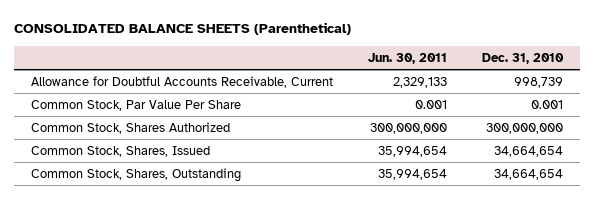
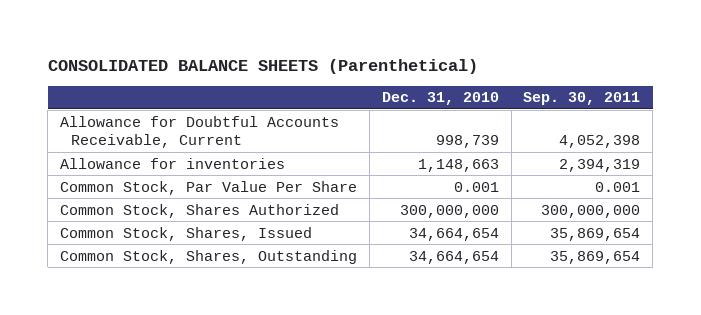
- | Jun. 30, 2011 | Dec. 31, 2010
+ | Dec. 31, 2010 | Sep. 30, 2011
+ Allowance for inventories | 1,148,663 | 2,394,319

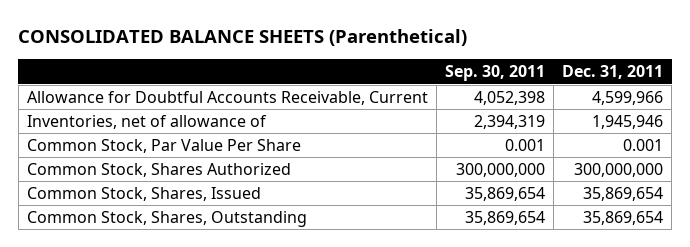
- | Dec. 31, 2010 | Sep. 30, 2011
+ | Sep. 30, 2011 | Dec. 31, 2011
- Allowance for inventories | 1,148,663 | 2,394,319
+ Inventories, net of allowance of | 2,394,319 | 1,945,946

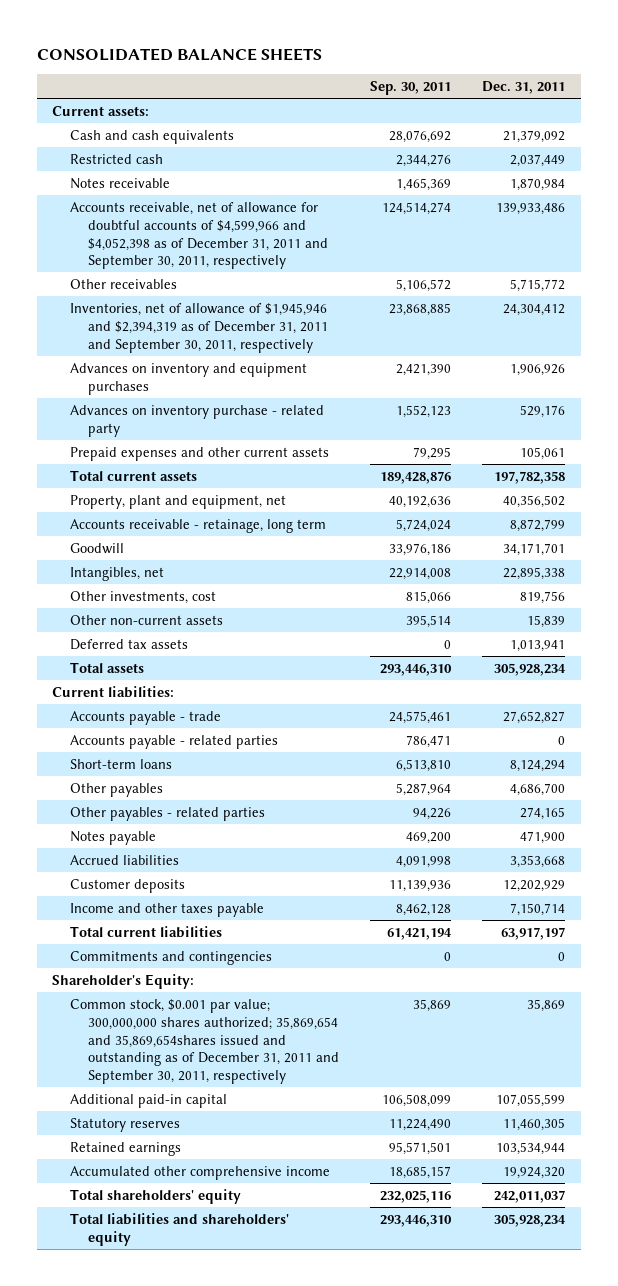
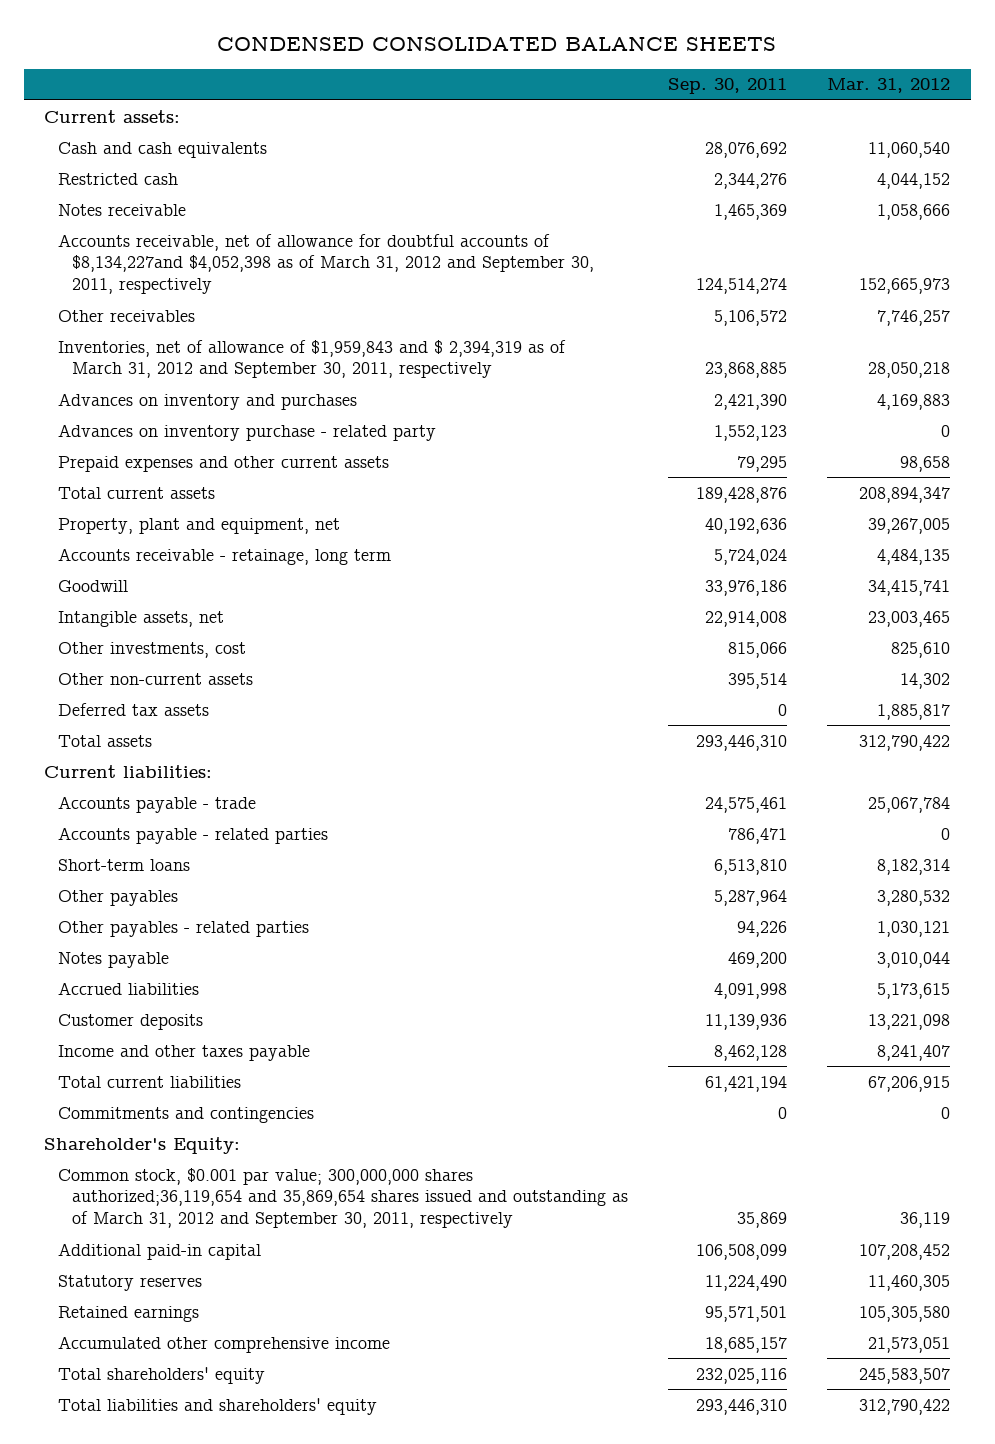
- CONSOLIDATED BALANCE SHEETS
+ CONDENSED CONSOLIDATED BALANCE SHEETS
- | Sep. 30, 2011 | Dec. 31, 2011
+ | Sep. 30, 2011 | Mar. 31, 2012
- Accounts receivable, net of allowance for doubtful accounts of $4,599,966 and $4,052,398 as of December 31, 2011 and September 30, 2011, respectively | 124,514,274 | 139,933,486
+ Accounts receivable, net of allowance for doubtful accounts of $8,134,227and $4,052,398 as of March 31, 2012 and September 30, 2011, respectively | 124,514,274 | 152,665,973
- Inventories, net of allowance of $1,945,946 and $2,394,319 as of December 31, 2011 and September 30, 2011, respectively | 23,868,885 | 24,304,412
- Advances on inventory and equipment purchases | 2,421,390 | 1,906,926
+ Inventories, net of allowance of $1,959,843 and $ 2,394,319 as of March 31, 2012 and September 30, 2011, respectively | 23,868,885 | 28,050,218
+ Advances on inventory and purchases | 2,421,390 | 4,169,883
- Intangibles, net | 22,914,008 | 22,895,338
+ Intangible assets, net | 22,914,008 | 23,003,465
- Common stock, $0.001 par value; 300,000,000 shares authorized; 35,869,654 and 35,869,654shares issued and outstanding as of December 31, 2011 and September 30, 2011, respectively | 35,869 | 35,869
+ Common stock, $0.001 par value; 300,000,000 shares authorized;36,119,654 and 35,869,654 shares issued and outstanding as of March 31, 2012 and September 30, 2011, respectively | 35,869 | 36,119

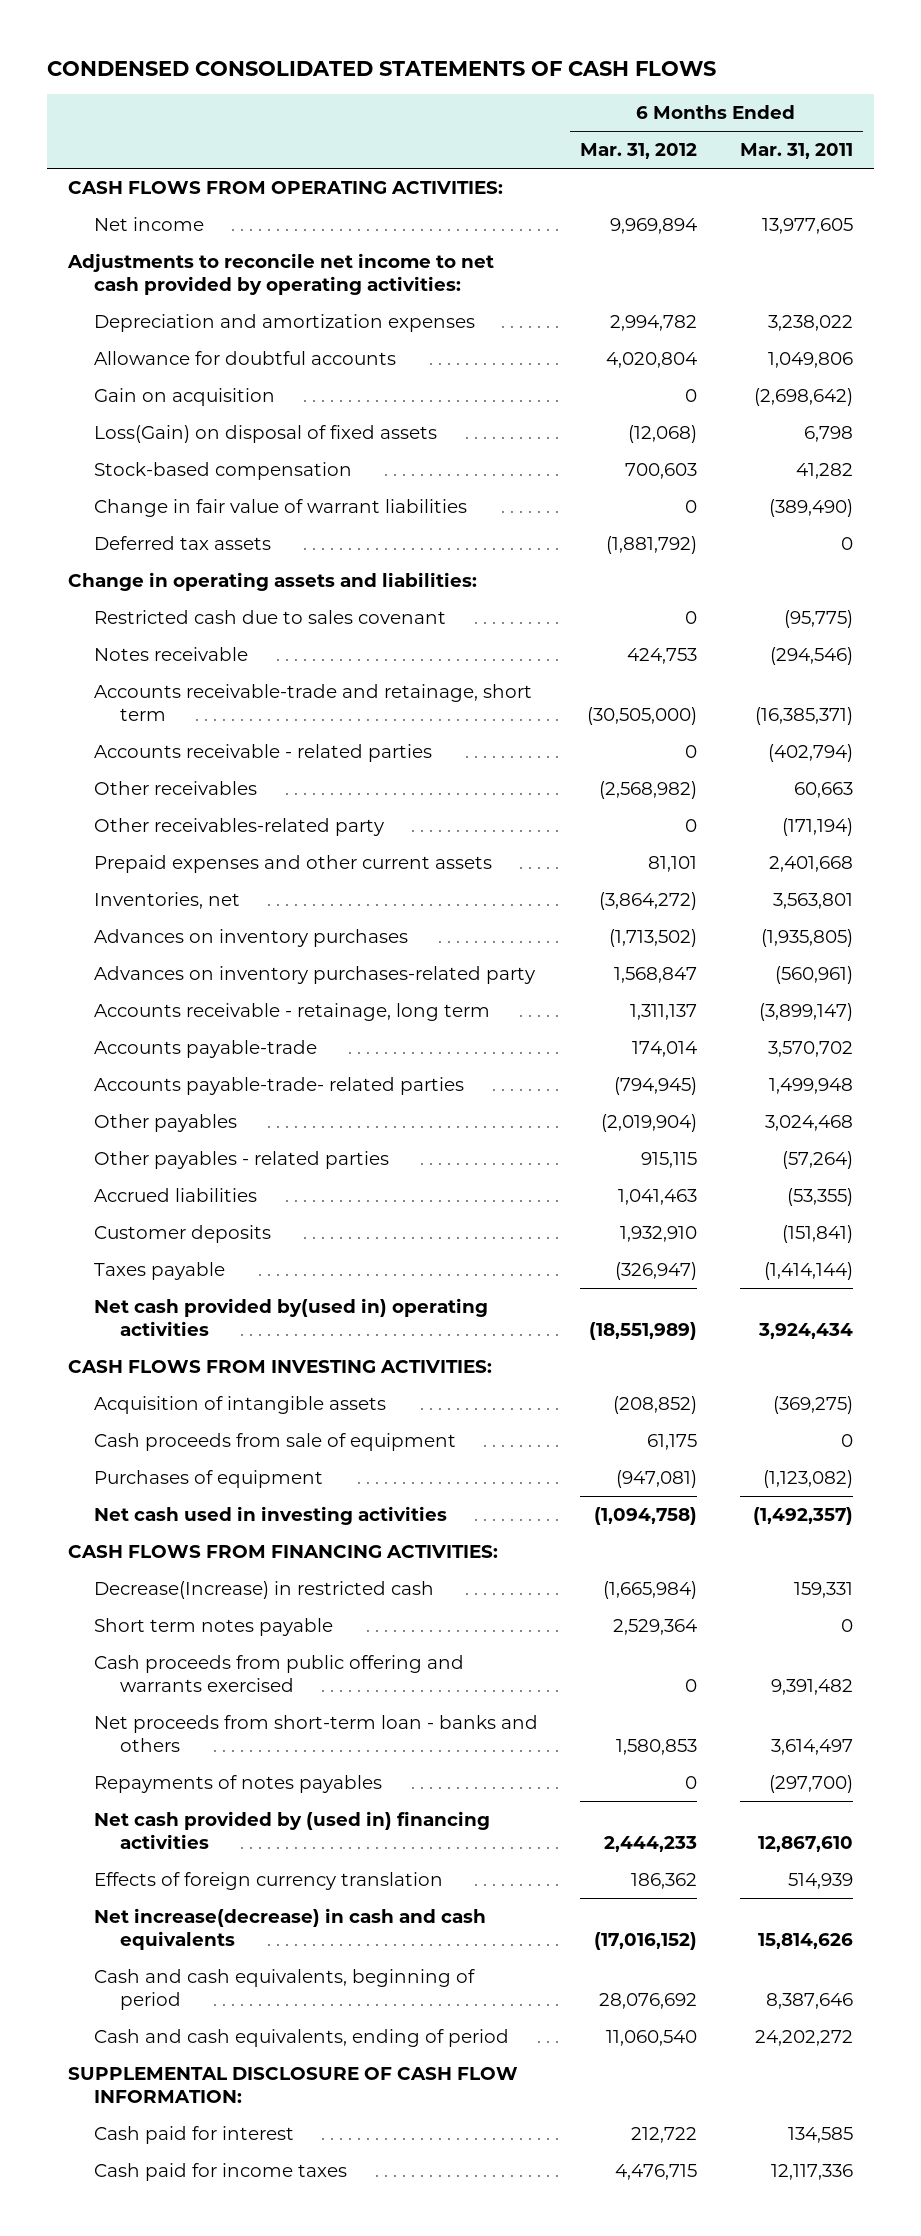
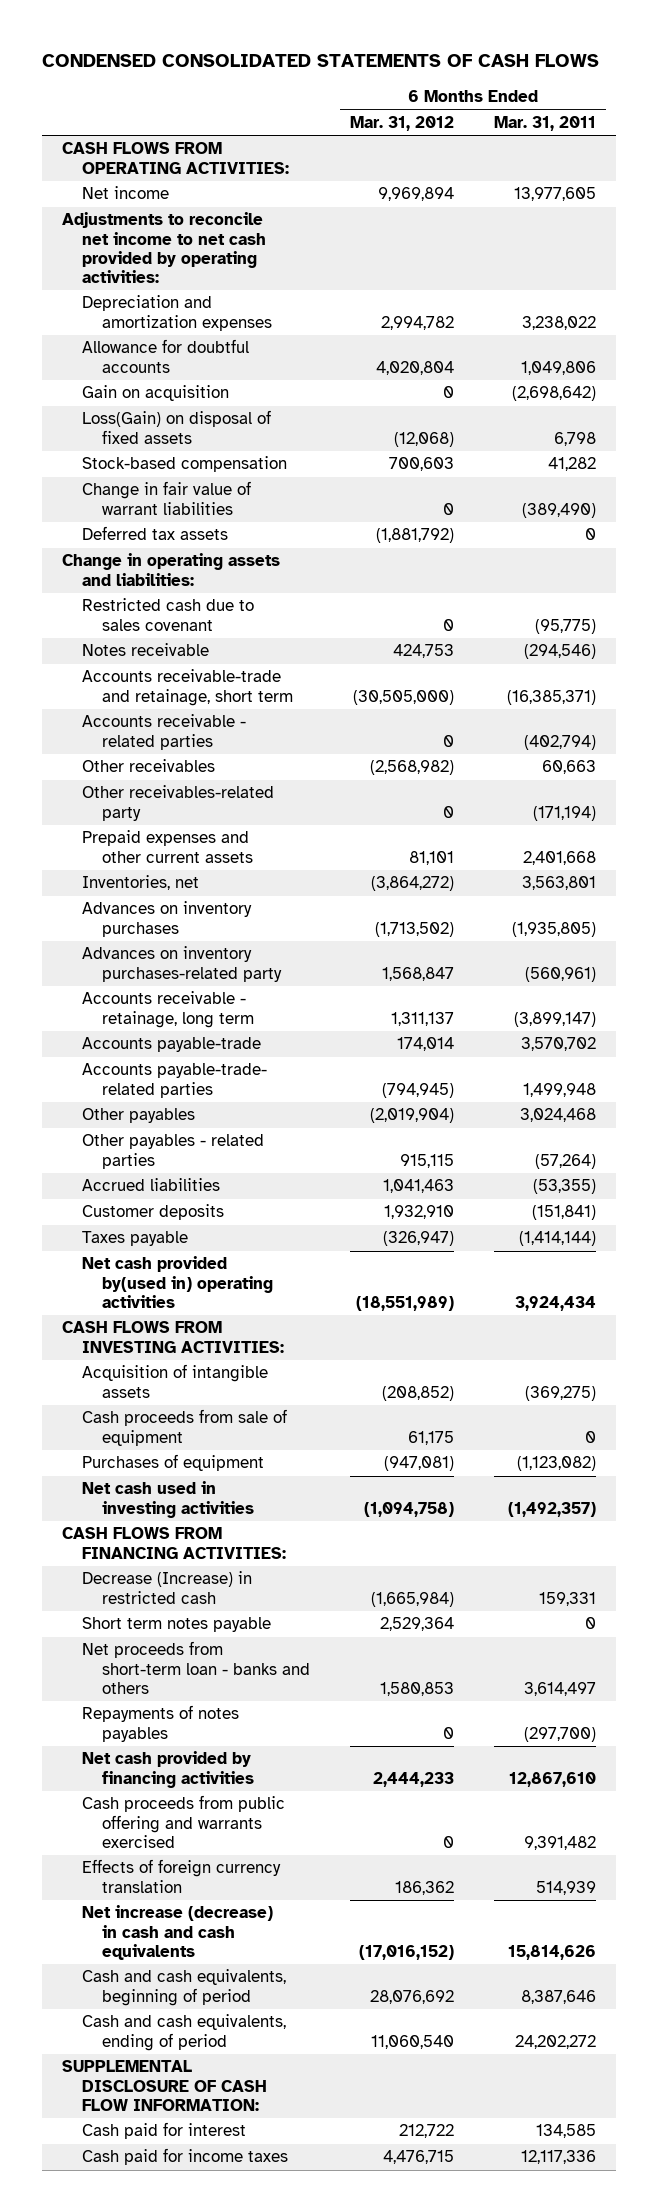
- Decrease(Increase) in restricted cash | (1,665,984) | 159,331
+ Decrease (Increase) in restricted cash | (1,665,984) | 159,331
- Net cash provided by (used in) financing activities | 2,444,233 | 12,867,610
+ Net cash provided by financing activities | 2,444,233 | 12,867,610
moved down: Cash proceeds from public offering and warrants exercised | 0 | 9,391,482
- Net increase(decrease) in cash and cash equivalents | (17,016,152) | 15,814,626
+ Net increase (decrease) in cash and cash equivalents | (17,016,152) | 15,814,626

